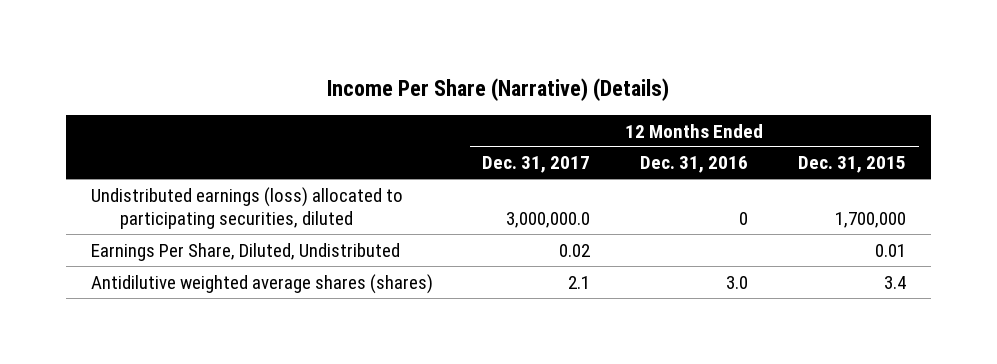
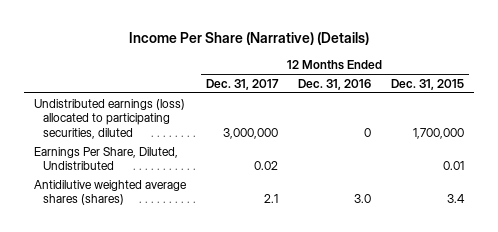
- Undistributed earnings (loss) allocated to participating securities, diluted | 3,000,000.0 | 0 | 1,700,000
+ Undistributed earnings (loss) allocated to participating securities, diluted | 3,000,000 | 0 | 1,700,000

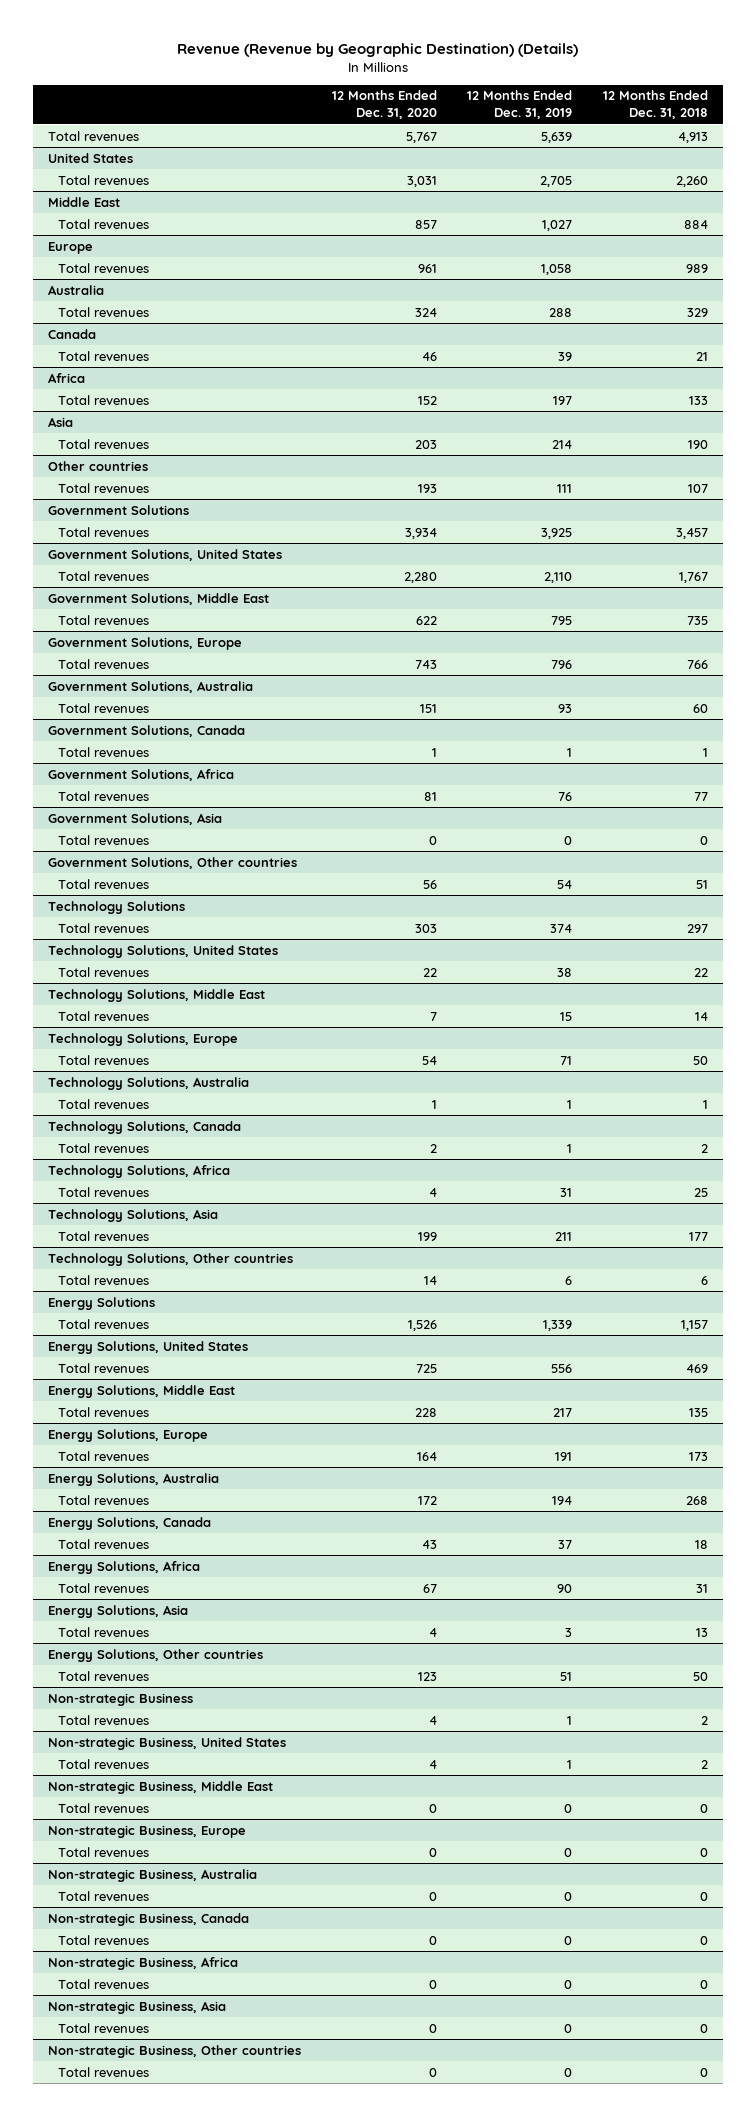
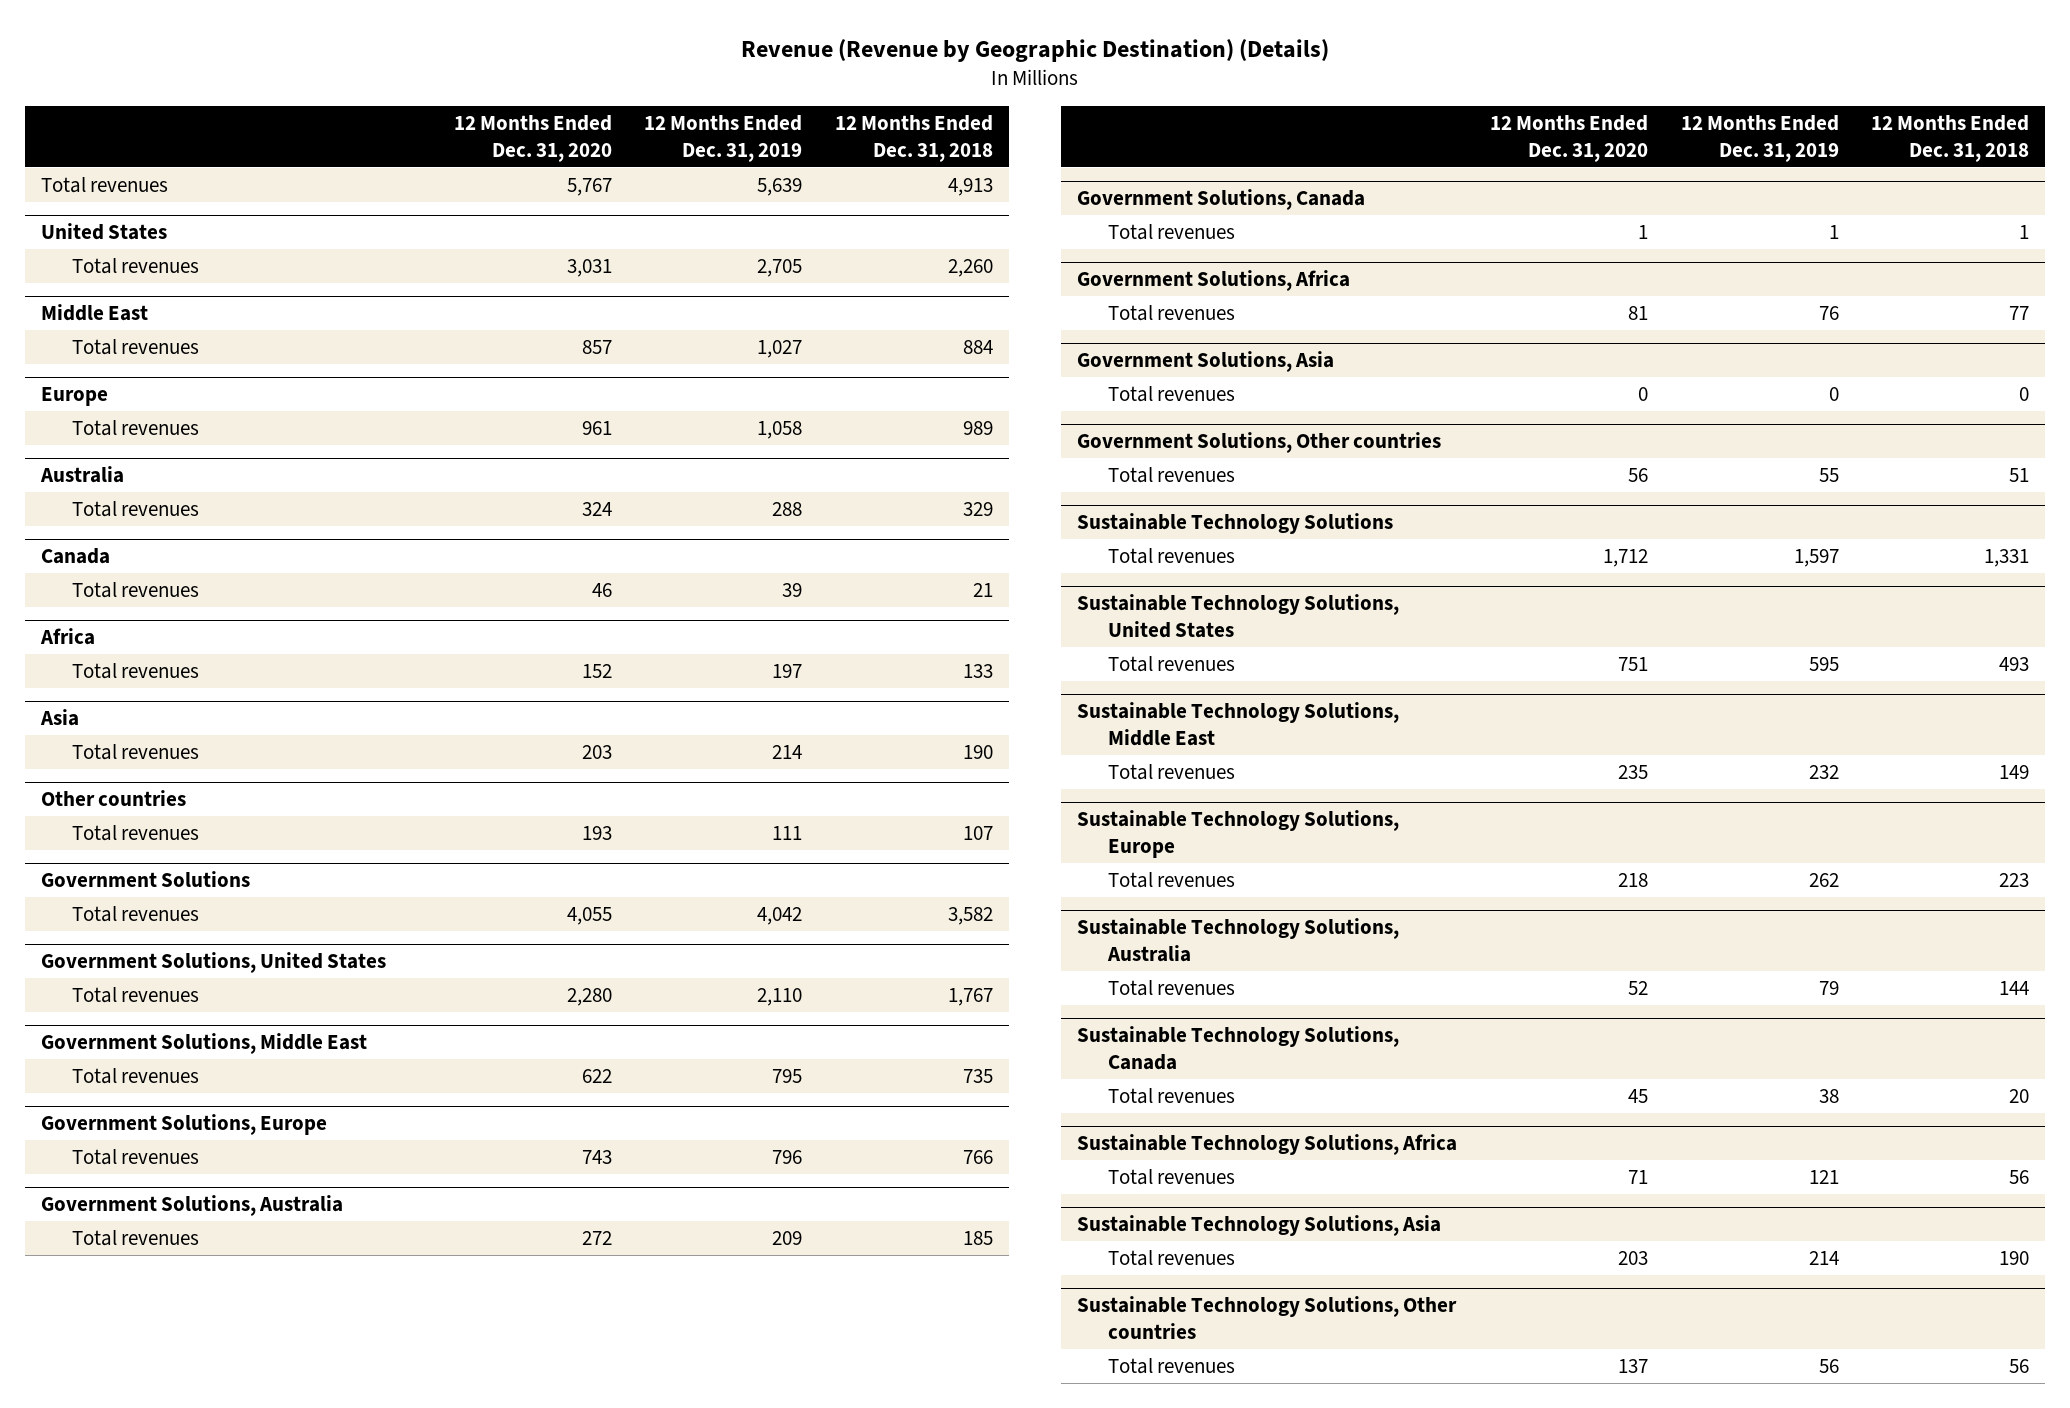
@ Government Solutions
- Total revenues | 3,934 | 3,925 | 3,457
+ Total revenues | 4,055 | 4,042 | 3,582
@ Government Solutions, Australia
- Total revenues | 151 | 93 | 60
+ Total revenues | 272 | 209 | 185
@ Government Solutions, Other countries
- Total revenues | 56 | 54 | 51
- Technology Solutions
- Total revenues | 303 | 374 | 297
- Technology Solutions, United States
- Total revenues | 22 | 38 | 22
- Technology Solutions, Middle East
- Total revenues | 7 | 15 | 14
- Technology Solutions, Europe
- Total revenues | 54 | 71 | 50
- Technology Solutions, Australia
- Total revenues | 1 | 1 | 1
- Technology Solutions, Canada
- Total revenues | 2 | 1 | 2
- Technology Solutions, Africa
- Total revenues | 4 | 31 | 25
- Technology Solutions, Asia
- Total revenues | 199 | 211 | 177
- Technology Solutions, Other countries
- Total revenues | 14 | 6 | 6
- Energy Solutions
- Total revenues | 1,526 | 1,339 | 1,157
- Energy Solutions, United States
- Total revenues | 725 | 556 | 469
- Energy Solutions, Middle East
- Total revenues | 228 | 217 | 135
- Energy Solutions, Europe
- Total revenues | 164 | 191 | 173
- Energy Solutions, Australia
- Total revenues | 172 | 194 | 268
- Energy Solutions, Canada
- Total revenues | 43 | 37 | 18
- Energy Solutions, Africa
- Total revenues | 67 | 90 | 31
- Energy Solutions, Asia
- Total revenues | 4 | 3 | 13
- Energy Solutions, Other countries
- Total revenues | 123 | 51 | 50
- Non-strategic Business
- Total revenues | 4 | 1 | 2
- Non-strategic Business, United States
- Total revenues | 4 | 1 | 2
- Non-strategic Business, Middle East
- Total revenues | 0 | 0 | 0
- Non-strategic Business, Europe
- Total revenues | 0 | 0 | 0
- Non-strategic Business, Australia
- Total revenues | 0 | 0 | 0
- Non-strategic Business, Canada
- Total revenues | 0 | 0 | 0
- Non-strategic Business, Africa
- Total revenues | 0 | 0 | 0
- Non-strategic Business, Asia
- Total revenues | 0 | 0 | 0
- Non-strategic Business, Other countries
- Total revenues | 0 | 0 | 0
@ Government Solutions, Other countries
+ Total revenues | 56 | 55 | 51
+ Sustainable Technology Solutions
+ Total revenues | 1,712 | 1,597 | 1,331
+ Sustainable Technology Solutions, United States
+ Total revenues | 751 | 595 | 493
+ Sustainable Technology Solutions, Middle East
+ Total revenues | 235 | 232 | 149
+ Sustainable Technology Solutions, Europe
+ Total revenues | 218 | 262 | 223
+ Sustainable Technology Solutions, Australia
+ Total revenues | 52 | 79 | 144
+ Sustainable Technology Solutions, Canada
+ Total revenues | 45 | 38 | 20
+ Sustainable Technology Solutions, Africa
+ Total revenues | 71 | 121 | 56
+ Sustainable Technology Solutions, Asia
+ Total revenues | 203 | 214 | 190
+ Sustainable Technology Solutions, Other countries
+ Total revenues | 137 | 56 | 56

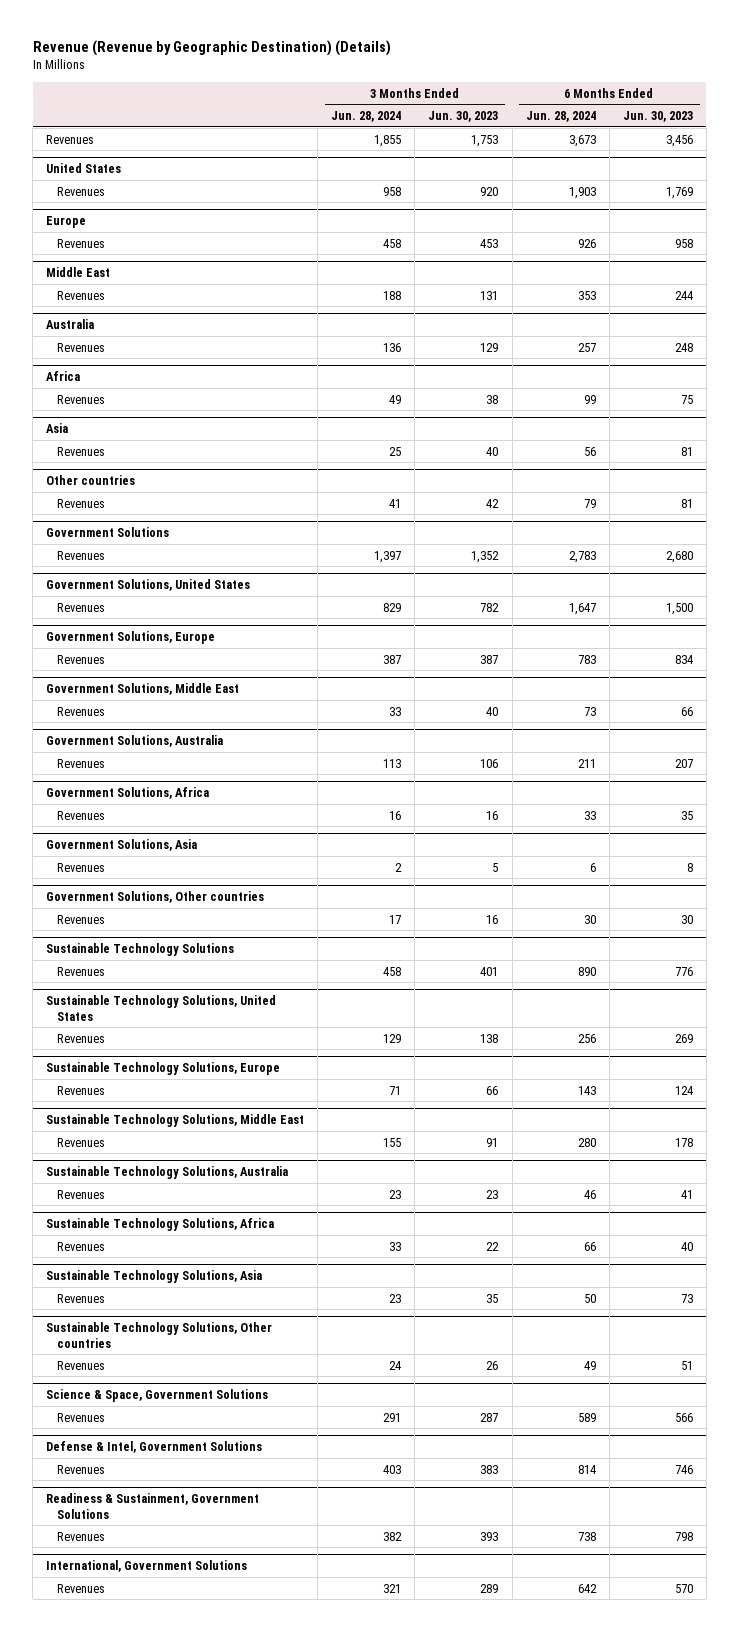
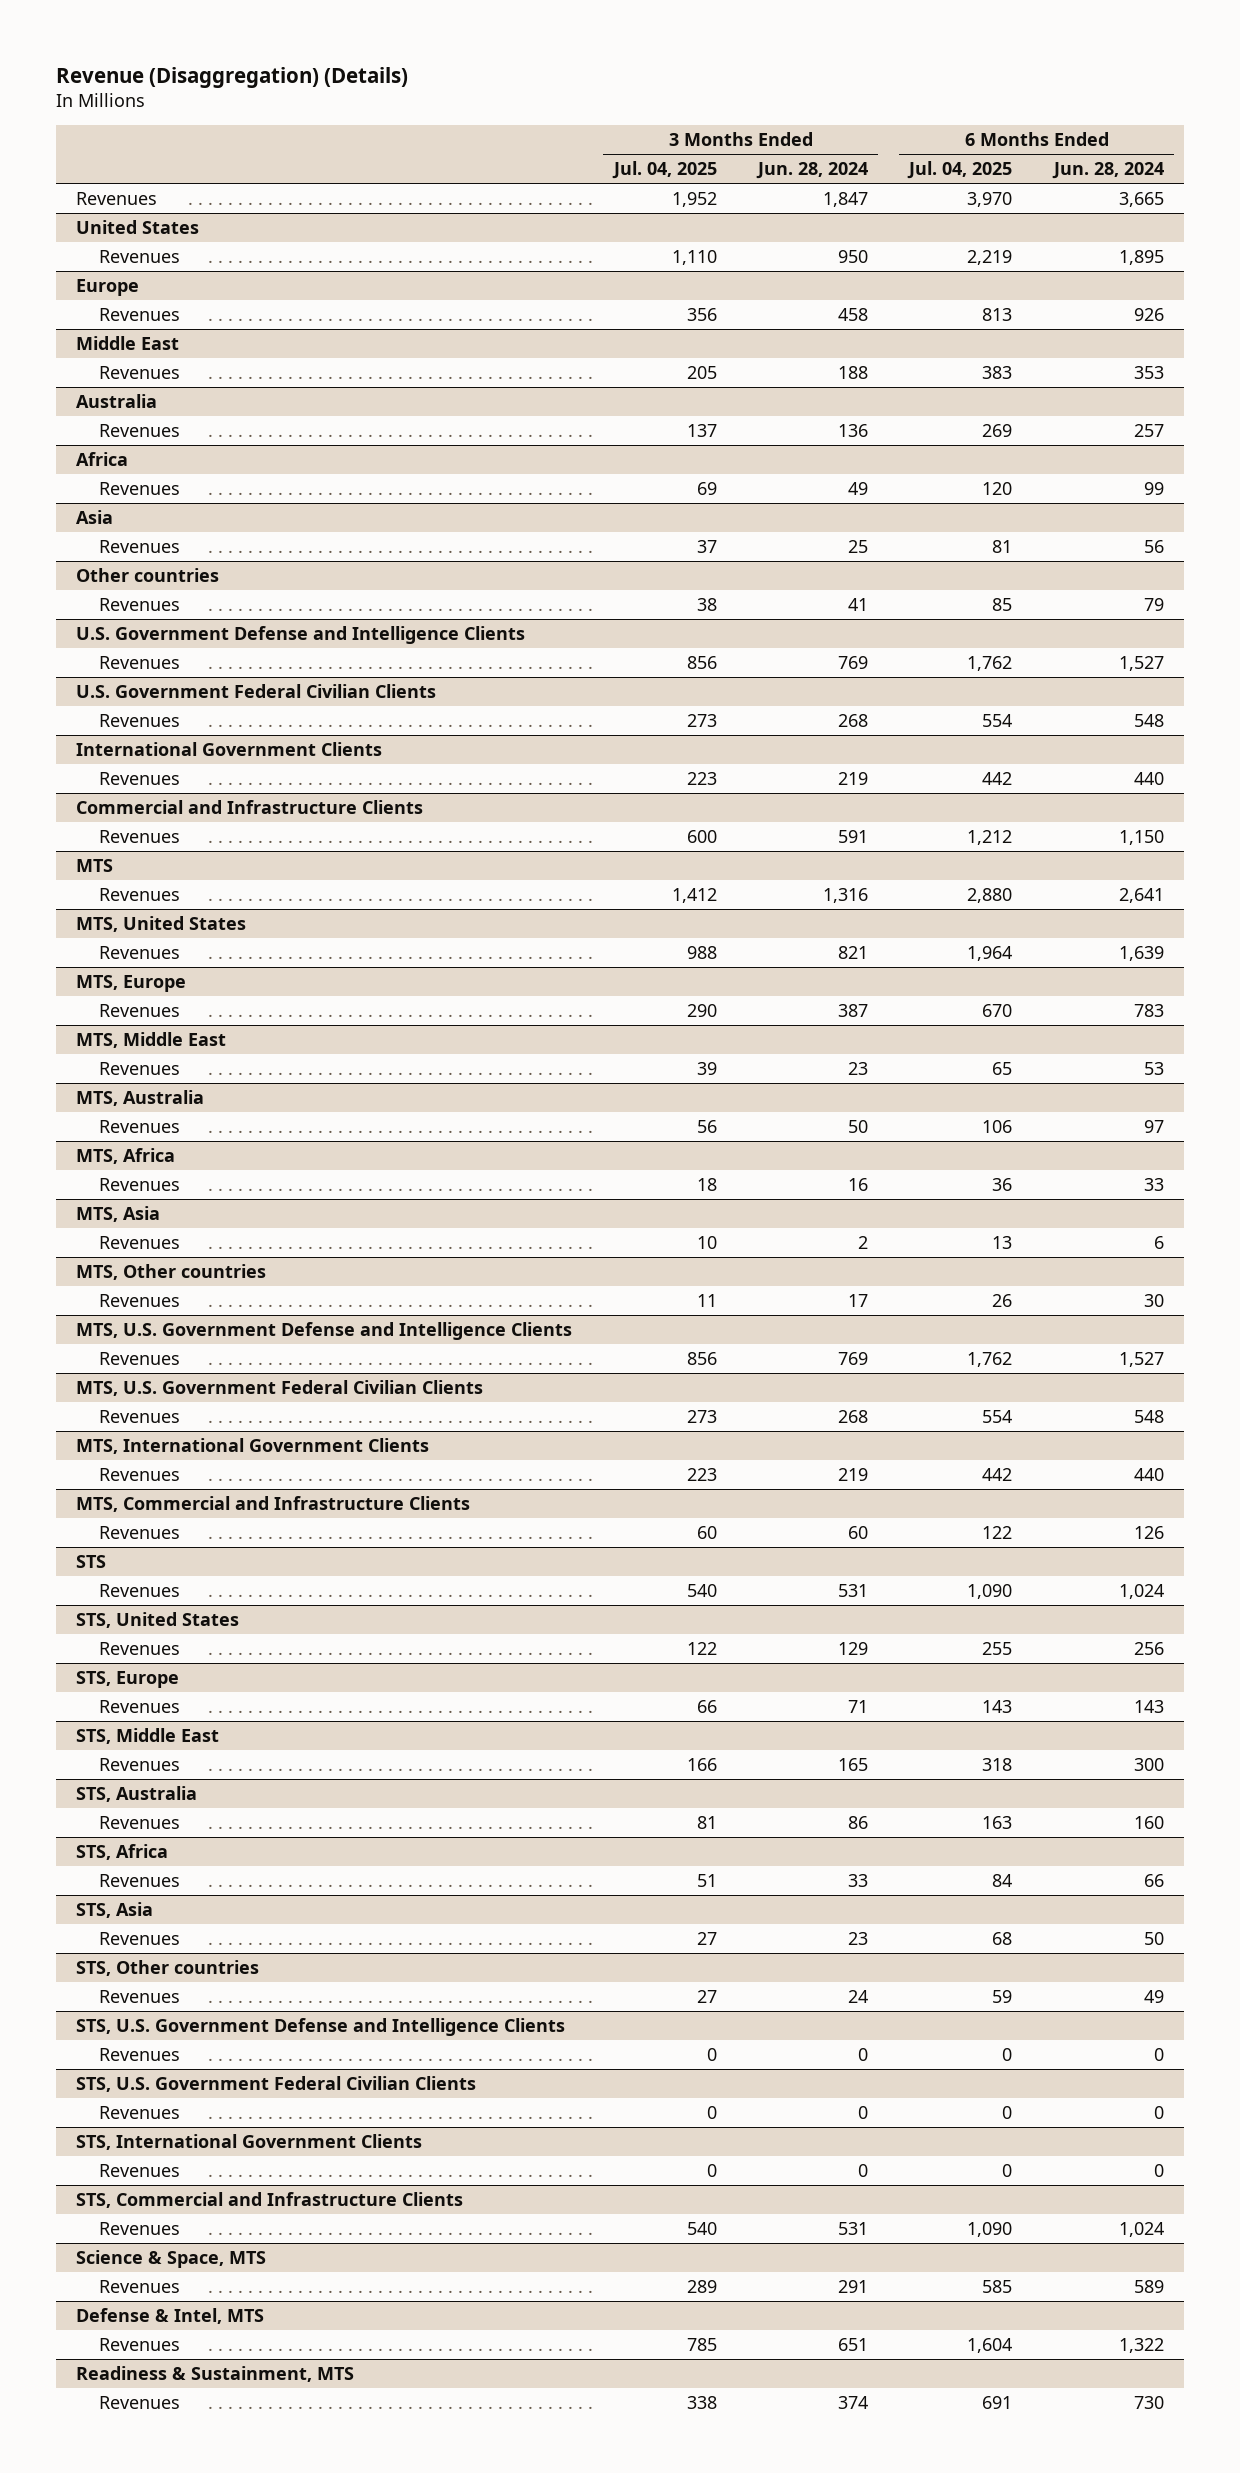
- Revenue (Revenue by Geographic Destination) (Details)
+ Revenue (Disaggregation) (Details)
- | 3 Months Ended Jun. 28, 2024 | 3 Months Ended Jun. 30, 2023 | 6 Months Ended Jun. 28, 2024 | 6 Months Ended Jun. 30, 2023
+ | 3 Months Ended Jul. 04, 2025 | 3 Months Ended Jun. 28, 2024 | 6 Months Ended Jul. 04, 2025 | 6 Months Ended Jun. 28, 2024
- Revenues | 1,855 | 1,753 | 3,673 | 3,456
+ Revenues | 1,952 | 1,847 | 3,970 | 3,665
@ United States
- Revenues | 958 | 920 | 1,903 | 1,769
+ Revenues | 1,110 | 950 | 2,219 | 1,895
- Government Solutions
- Revenues | 1,397 | 1,352 | 2,783 | 2,680
- Government Solutions, United States
- Revenues | 829 | 782 | 1,647 | 1,500
- Government Solutions, Europe
+ U.S. Government Defense and Intelligence Clients
+ Revenues | 856 | 769 | 1,762 | 1,527
+ U.S. Government Federal Civilian Clients
+ Revenues | 273 | 268 | 554 | 548
+ International Government Clients
+ Revenues | 223 | 219 | 442 | 440
+ Commercial and Infrastructure Clients
+ Revenues | 600 | 591 | 1,212 | 1,150
+ MTS
+ Revenues | 1,412 | 1,316 | 2,880 | 2,641
+ MTS, United States
+ Revenues | 988 | 821 | 1,964 | 1,639
+ MTS, Europe
- Government Solutions, Middle East
- Revenues | 33 | 40 | 73 | 66
- Government Solutions, Australia
- Revenues | 113 | 106 | 211 | 207
- Government Solutions, Africa
+ MTS, Middle East
+ Revenues | 39 | 23 | 65 | 53
+ MTS, Australia
+ Revenues | 56 | 50 | 106 | 97
+ MTS, Africa
- Government Solutions, Asia
+ MTS, Asia
- Government Solutions, Other countries
+ MTS, Other countries
- Sustainable Technology Solutions
- Revenues | 458 | 401 | 890 | 776
- Sustainable Technology Solutions, United States
+ MTS, U.S. Government Defense and Intelligence Clients
+ Revenues | 856 | 769 | 1,762 | 1,527
+ MTS, U.S. Government Federal Civilian Clients
+ Revenues | 273 | 268 | 554 | 548
+ MTS, International Government Clients
+ Revenues | 223 | 219 | 442 | 440
+ MTS, Commercial and Infrastructure Clients
+ Revenues | 60 | 60 | 122 | 126
+ STS
+ Revenues | 540 | 531 | 1,090 | 1,024
+ STS, United States
- Sustainable Technology Solutions, Europe
+ STS, Europe
- Sustainable Technology Solutions, Middle East
- Revenues | 155 | 91 | 280 | 178
- Sustainable Technology Solutions, Australia
- Revenues | 23 | 23 | 46 | 41
- Sustainable Technology Solutions, Africa
+ STS, Middle East
+ Revenues | 166 | 165 | 318 | 300
+ STS, Australia
+ Revenues | 81 | 86 | 163 | 160
+ STS, Africa
- Sustainable Technology Solutions, Asia
+ STS, Asia
- Sustainable Technology Solutions, Other countries
+ STS, Other countries
- Science & Space, Government Solutions
+ STS, U.S. Government Defense and Intelligence Clients
+ Revenues | 0 | 0 | 0 | 0
+ STS, U.S. Government Federal Civilian Clients
+ Revenues | 0 | 0 | 0 | 0
+ STS, International Government Clients
+ Revenues | 0 | 0 | 0 | 0
+ STS, Commercial and Infrastructure Clients
+ Revenues | 540 | 531 | 1,090 | 1,024
+ Science & Space, MTS
- Defense & Intel, Government Solutions
- Revenues | 403 | 383 | 814 | 746
- Readiness & Sustainment, Government Solutions
- Revenues | 382 | 393 | 738 | 798
- International, Government Solutions
- Revenues | 321 | 289 | 642 | 570
+ Defense & Intel, MTS
+ Revenues | 785 | 651 | 1,604 | 1,322
+ Readiness & Sustainment, MTS
+ Revenues | 338 | 374 | 691 | 730

